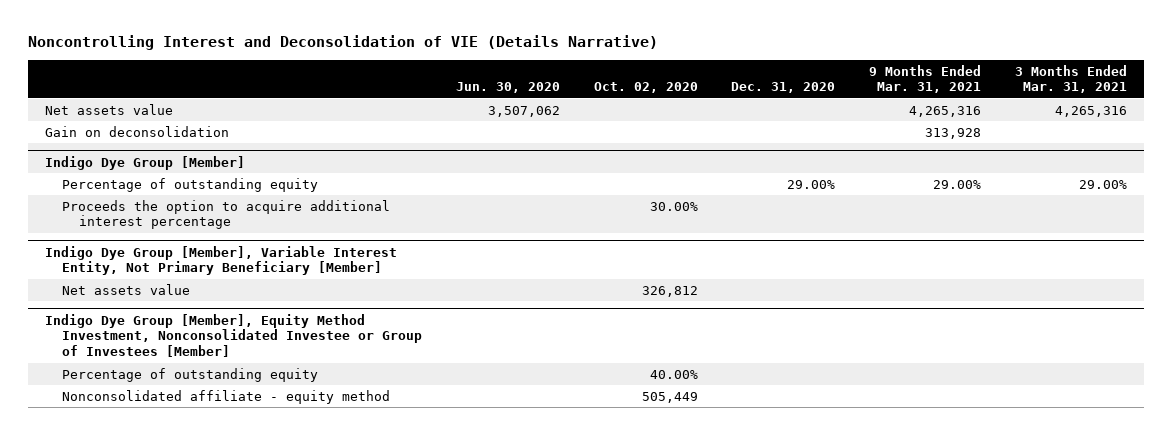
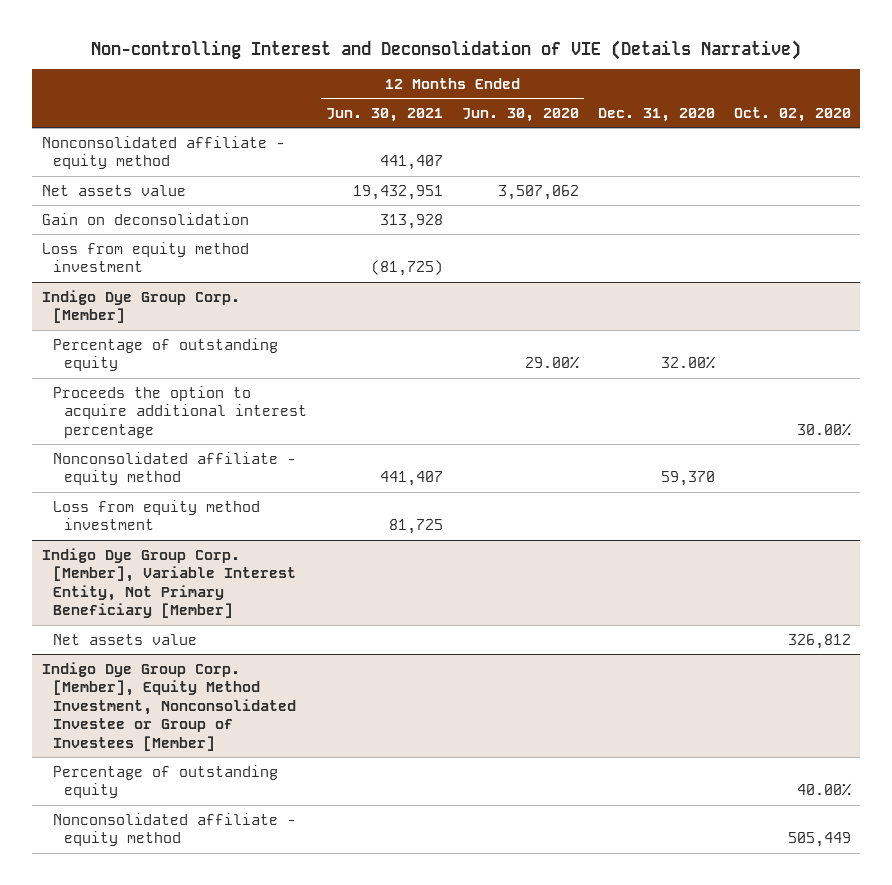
- Noncontrolling Interest and Deconsolidation of VIE (Details Narrative)
+ Non-controlling Interest and Deconsolidation of VIE (Details Narrative)
- | Jun. 30, 2020 | Oct. 02, 2020 | Dec. 31, 2020 | 9 Months Ended Mar. 31, 2021 | 3 Months Ended Mar. 31, 2021
+ | 12 Months Ended Jun. 30, 2021 | 12 Months Ended Jun. 30, 2020 | Dec. 31, 2020 | Oct. 02, 2020
+ Nonconsolidated affiliate - equity method | 441,407 | | |
- Indigo Dye Group [Member]
- Percentage of outstanding equity | | | 29.00% | 29.00% | 29.00%
+ Loss from equity method investment | (81,725) | | |
+ Indigo Dye Group Corp. [Member]
+ Percentage of outstanding equity | | 29.00% | 32.00% |
- Indigo Dye Group [Member], Variable Interest Entity, Not Primary Beneficiary [Member]
+ Nonconsolidated affiliate - equity method | 441,407 | | 59,370 |
+ Loss from equity method investment | 81,725 | | |
+ Indigo Dye Group Corp. [Member], Variable Interest Entity, Not Primary Beneficiary [Member]
- Indigo Dye Group [Member], Equity Method Investment, Nonconsolidated Investee or Group of Investees [Member]
+ Indigo Dye Group Corp. [Member], Equity Method Investment, Nonconsolidated Investee or Group of Investees [Member]

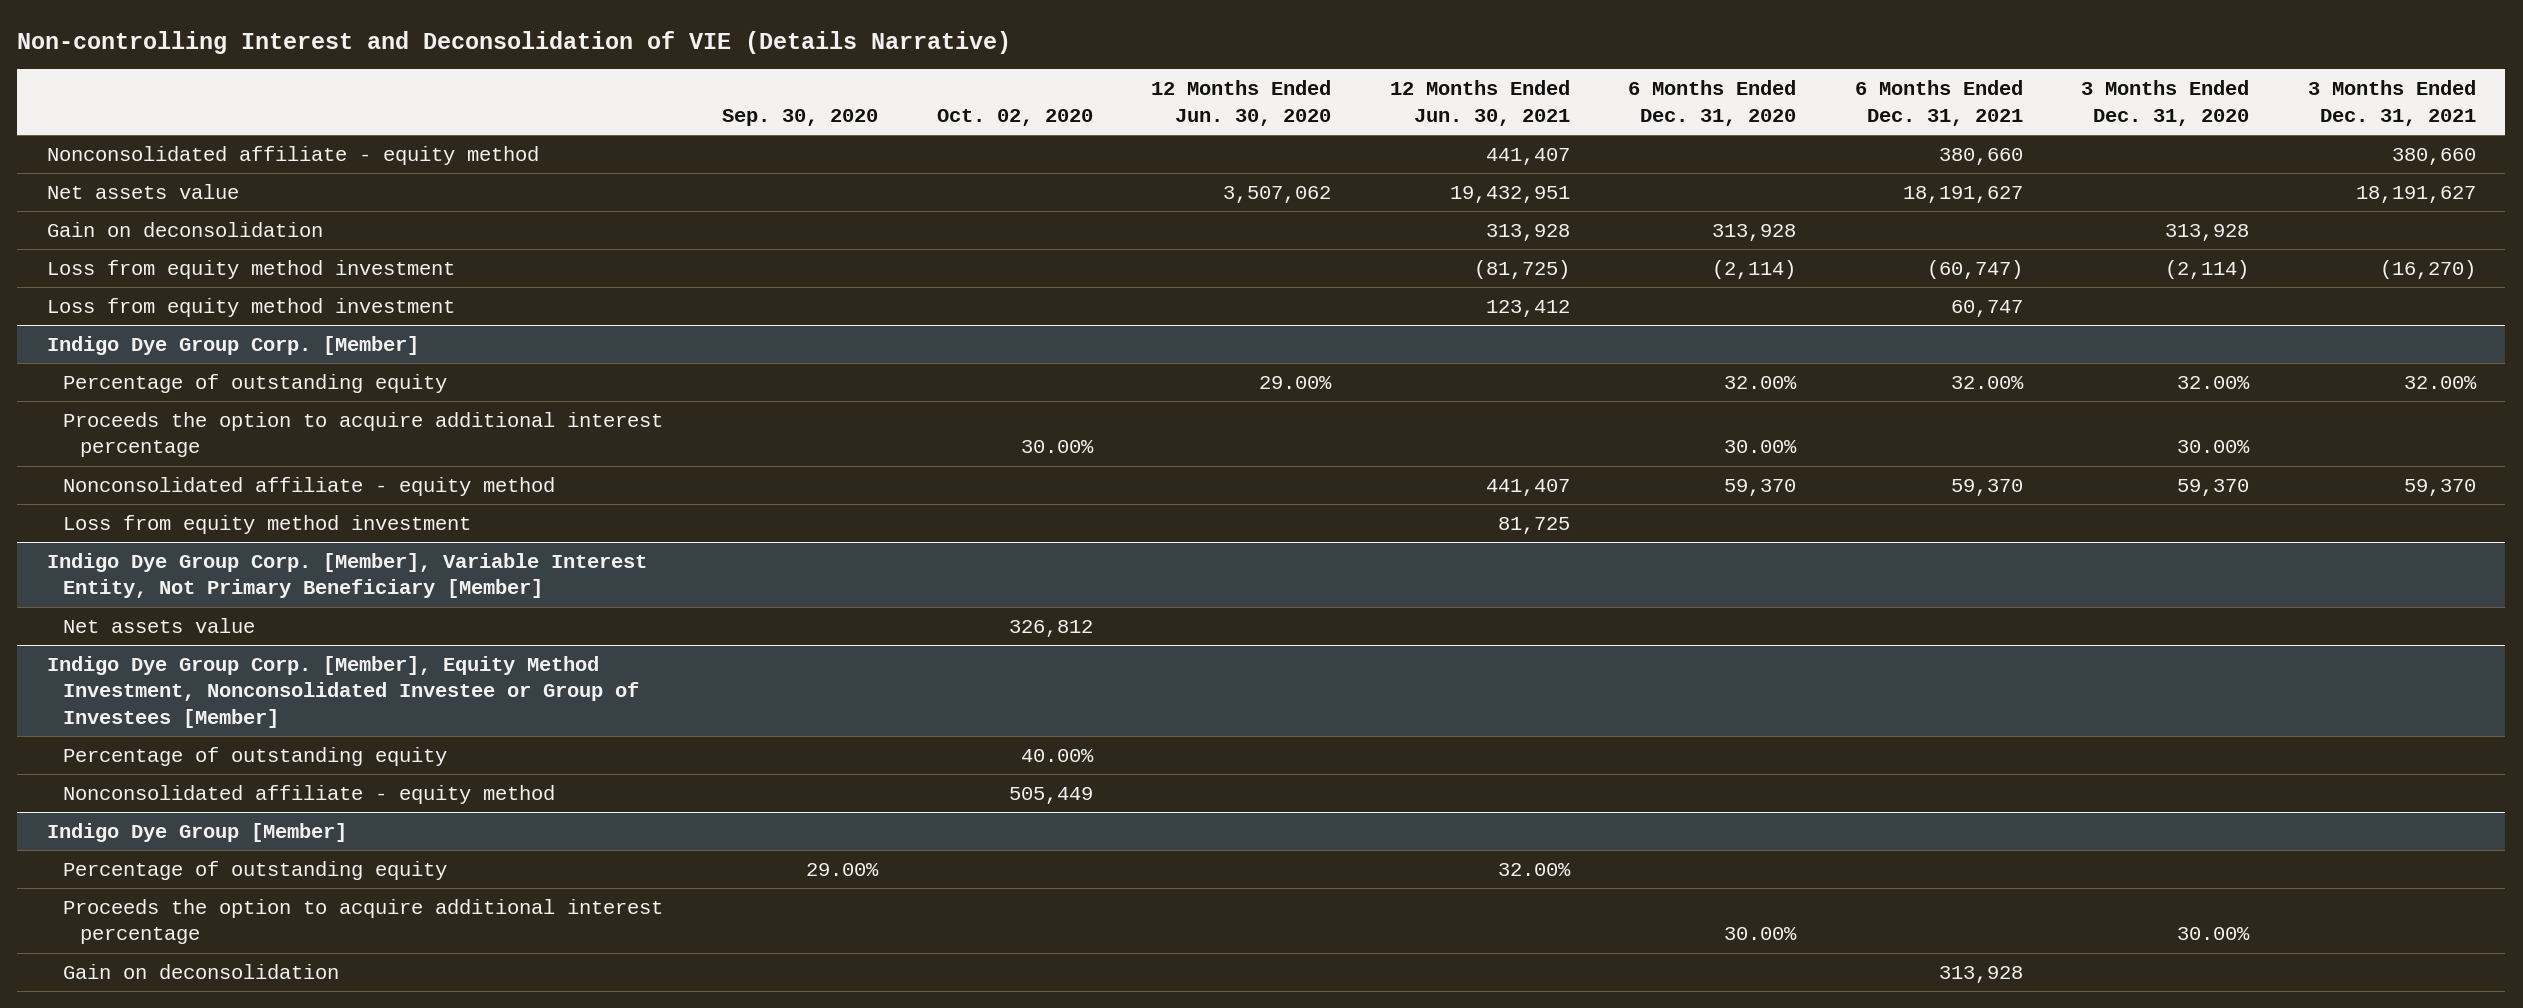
- | 12 Months Ended Jun. 30, 2021 | 12 Months Ended Jun. 30, 2020 | Dec. 31, 2020 | Oct. 02, 2020
+ | Sep. 30, 2020 | Oct. 02, 2020 | 12 Months Ended Jun. 30, 2020 | 12 Months Ended Jun. 30, 2021 | 6 Months Ended Dec. 31, 2020 | 6 Months Ended Dec. 31, 2021 | 3 Months Ended Dec. 31, 2020 | 3 Months Ended Dec. 31, 2021
+ Loss from equity method investment | | | | 123,412 | | 60,747 | |
+ Indigo Dye Group [Member]
+ Percentage of outstanding equity | 29.00% | | | 32.00% | | | |
+ Proceeds the option to acquire additional interest percentage | | | | | 30.00% | | 30.00% |
+ Gain on deconsolidation | | | | | | 313,928 | |

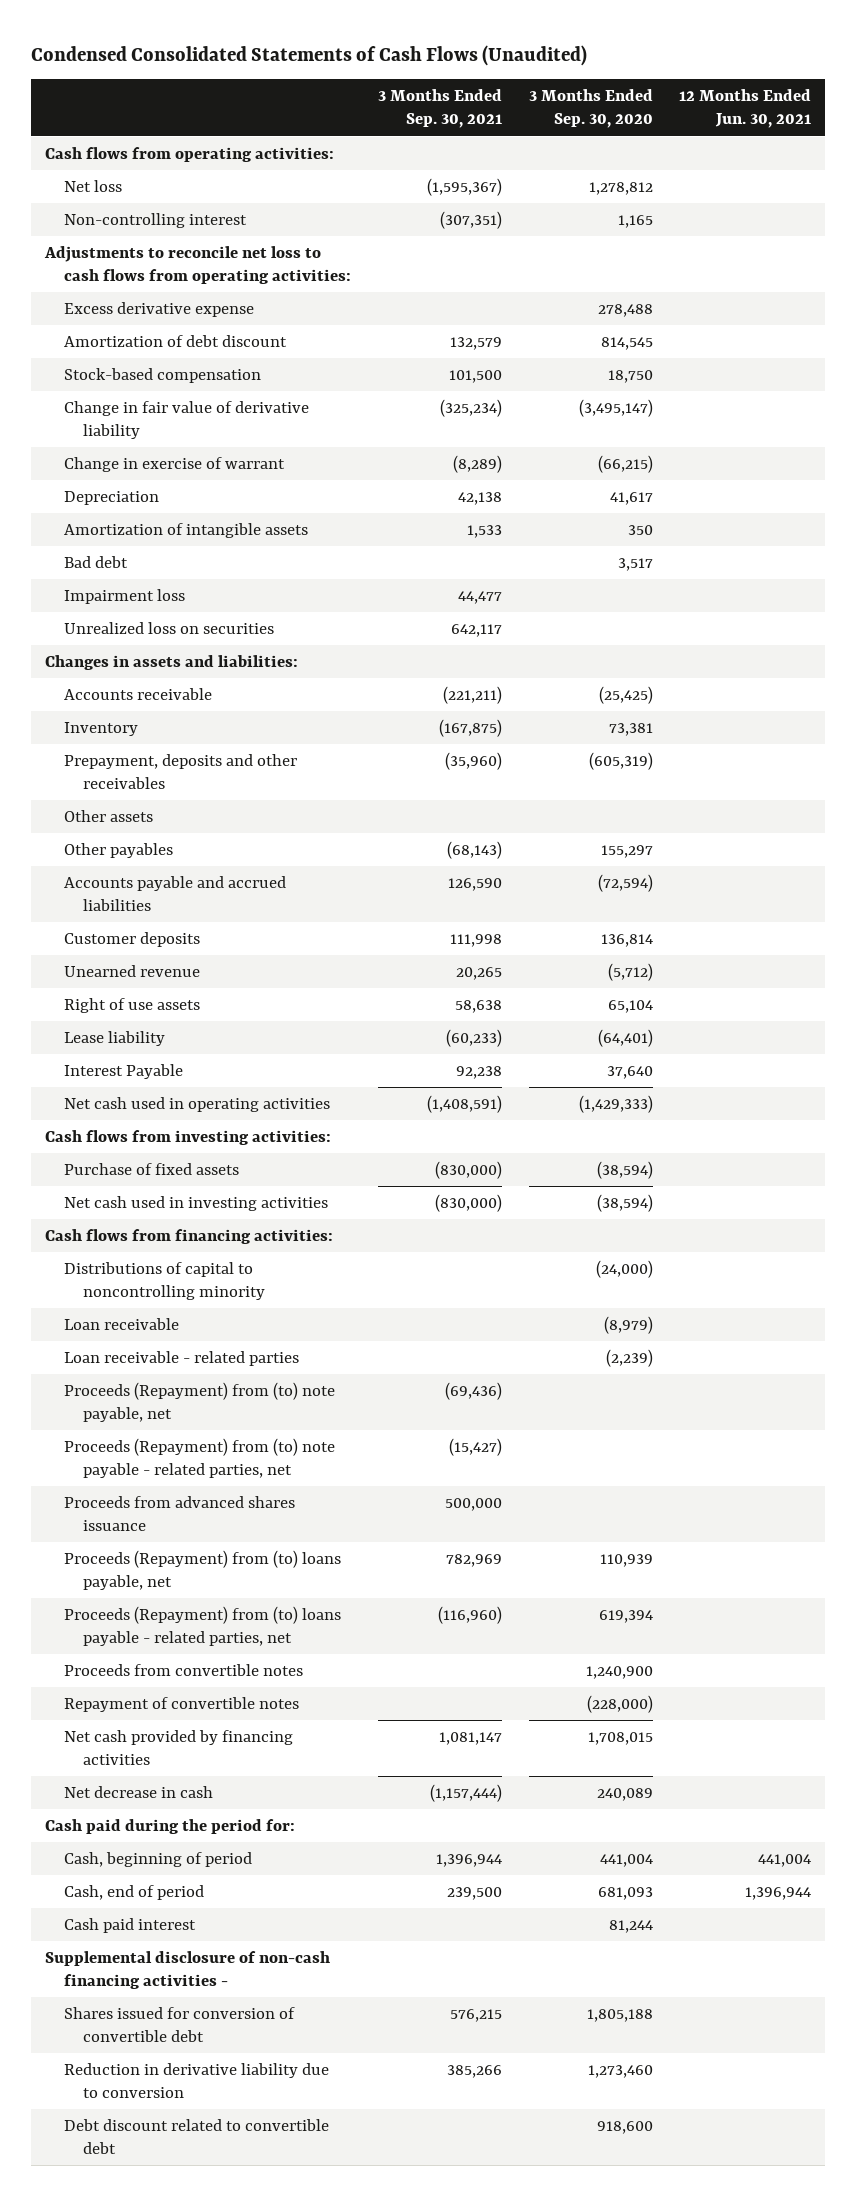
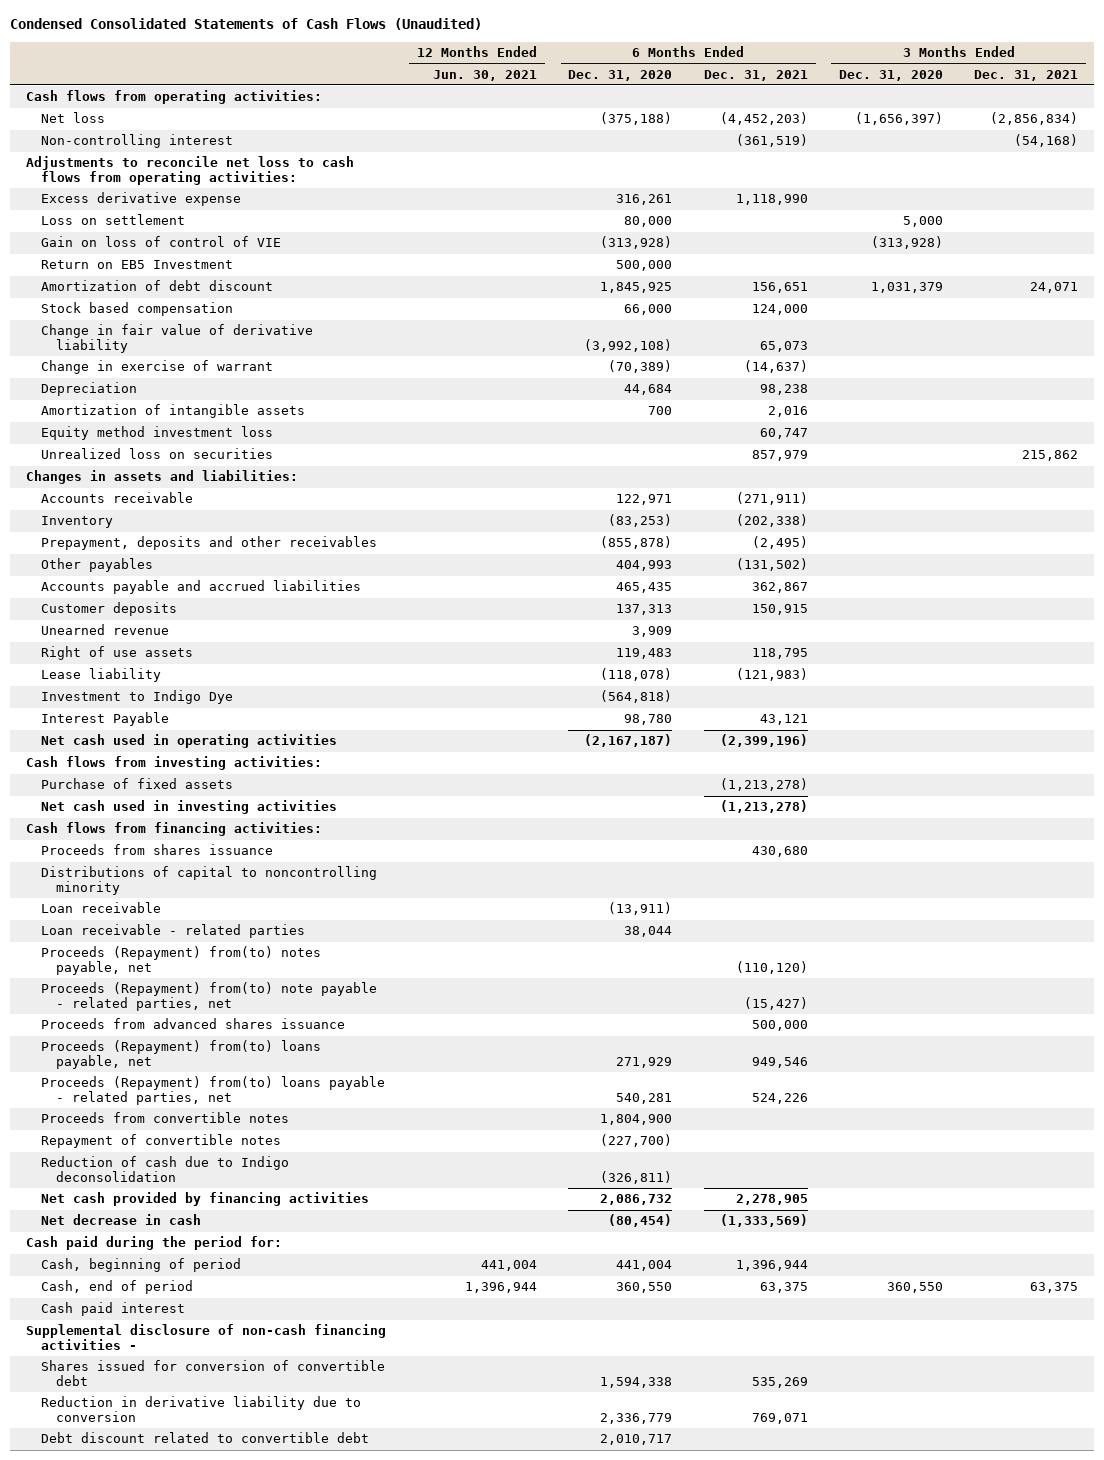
- | 3 Months Ended Sep. 30, 2021 | 3 Months Ended Sep. 30, 2020 | 12 Months Ended Jun. 30, 2021
+ | 12 Months Ended Jun. 30, 2021 | 6 Months Ended Dec. 31, 2020 | 6 Months Ended Dec. 31, 2021 | 3 Months Ended Dec. 31, 2020 | 3 Months Ended Dec. 31, 2021
+ Loss on settlement | | 80,000 | | 5,000 |
+ Gain on loss of control of VIE | | (313,928) | | (313,928) |
+ Return on EB5 Investment | | 500,000 | | |
- Stock-based compensation | 101,500 | 18,750 |
+ Stock based compensation | | 66,000 | 124,000 | |
- Bad debt | | 3,517 |
- Impairment loss | 44,477 | |
+ Equity method investment loss | | | 60,747 | |
- Other assets
+ Investment to Indigo Dye | | (564,818) | | |
+ Proceeds from shares issuance | | | 430,680 | |
- Proceeds (Repayment) from (to) note payable, net | (69,436) | |
- Proceeds (Repayment) from (to) note payable - related parties, net | (15,427) | |
+ Proceeds (Repayment) from(to) notes payable, net | | | (110,120) | |
+ Proceeds (Repayment) from(to) note payable - related parties, net | | | (15,427) | |
- Proceeds (Repayment) from (to) loans payable, net | 782,969 | 110,939 |
- Proceeds (Repayment) from (to) loans payable - related parties, net | (116,960) | 619,394 |
+ Proceeds (Repayment) from(to) loans payable, net | | 271,929 | 949,546 | |
+ Proceeds (Repayment) from(to) loans payable - related parties, net | | 540,281 | 524,226 | |
+ Reduction of cash due to Indigo deconsolidation | | (326,811) | | |

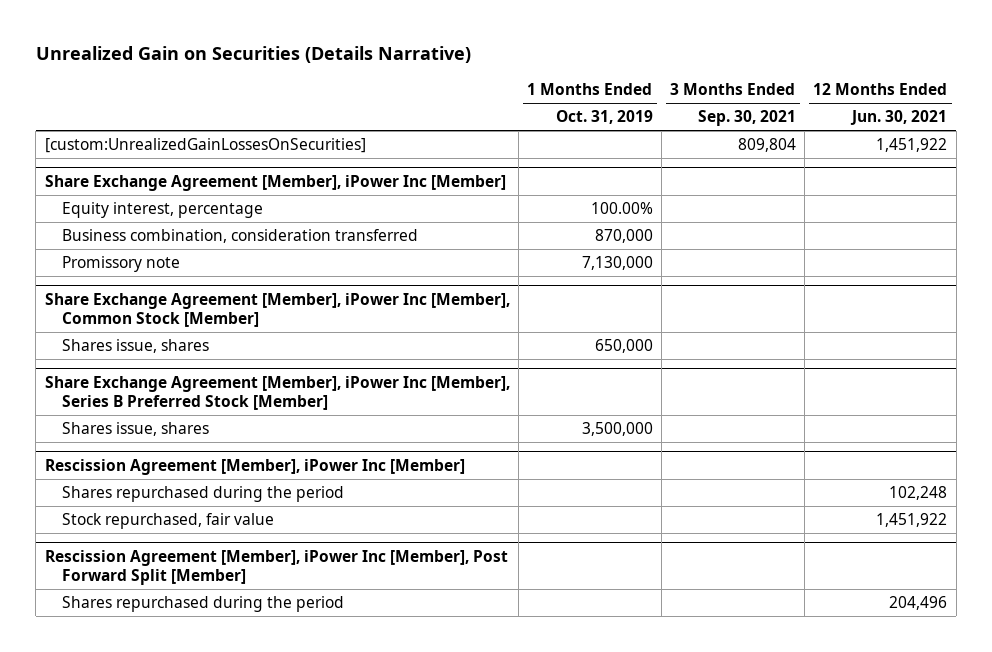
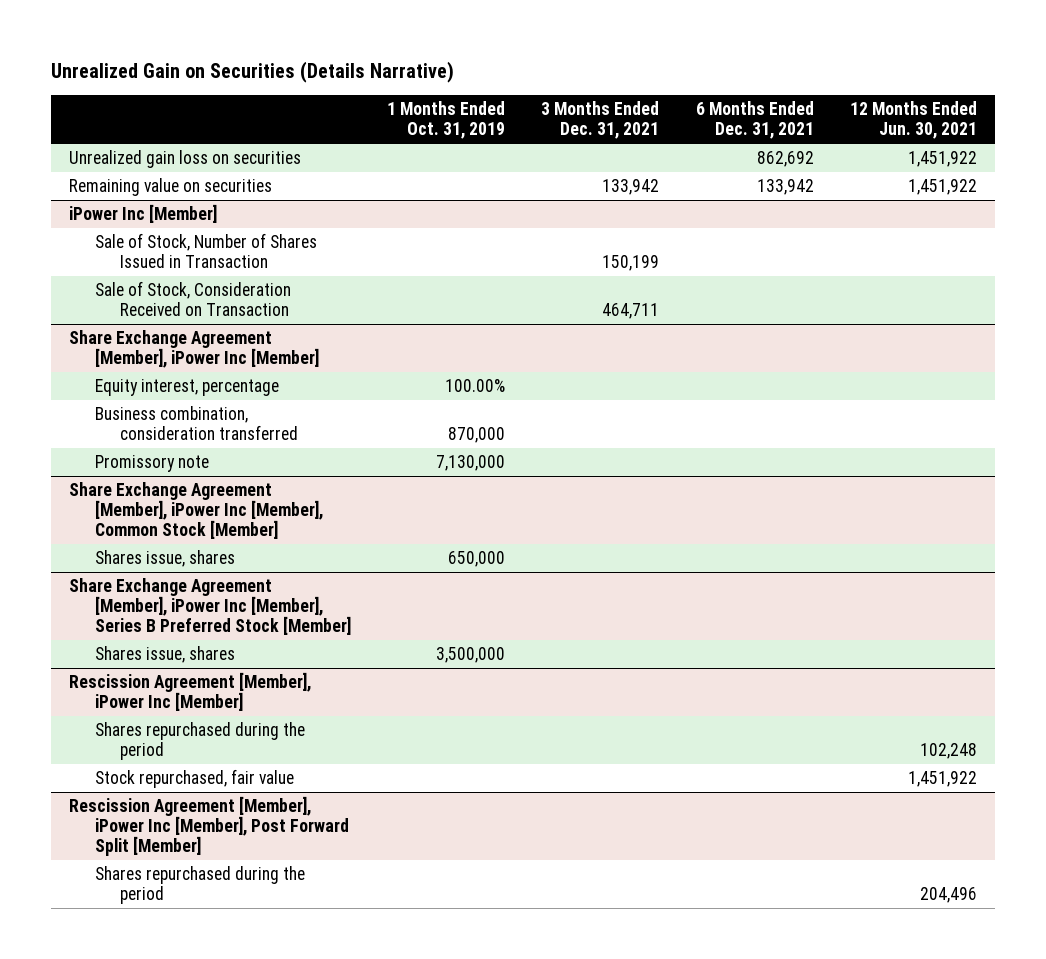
- | 1 Months Ended Oct. 31, 2019 | 3 Months Ended Sep. 30, 2021 | 12 Months Ended Jun. 30, 2021
+ | 1 Months Ended Oct. 31, 2019 | 3 Months Ended Dec. 31, 2021 | 6 Months Ended Dec. 31, 2021 | 12 Months Ended Jun. 30, 2021
- [custom:UnrealizedGainLossesOnSecurities] | | 809,804 | 1,451,922
+ Unrealized gain loss on securities | | | 862,692 | 1,451,922
+ Remaining value on securities | | 133,942 | 133,942 | 1,451,922
+ iPower Inc [Member]
+ Sale of Stock, Number of Shares Issued in Transaction | | 150,199 | |
+ Sale of Stock, Consideration Received on Transaction | | 464,711 | |

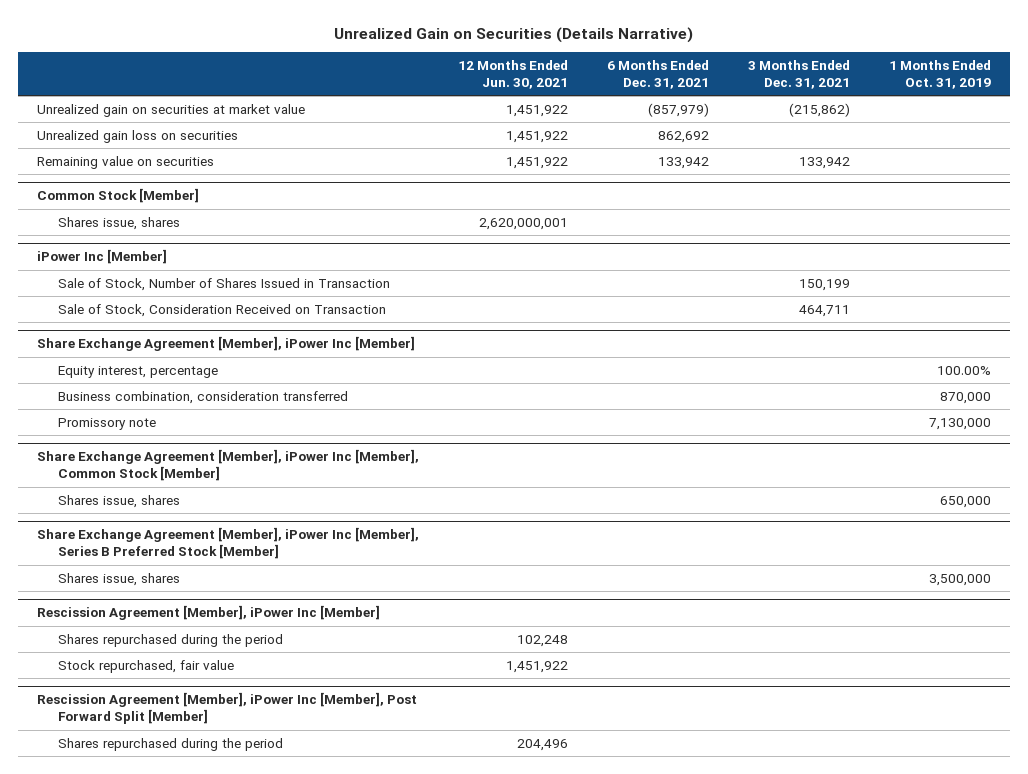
- | 1 Months Ended Oct. 31, 2019 | 3 Months Ended Dec. 31, 2021 | 6 Months Ended Dec. 31, 2021 | 12 Months Ended Jun. 30, 2021
+ | 12 Months Ended Jun. 30, 2021 | 6 Months Ended Dec. 31, 2021 | 3 Months Ended Dec. 31, 2021 | 1 Months Ended Oct. 31, 2019
+ Unrealized gain on securities at market value | 1,451,922 | (857,979) | (215,862) |
+ Common Stock [Member]
+ Shares issue, shares | 2,620,000,001 | | |

